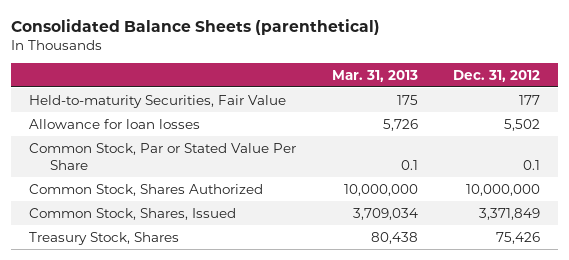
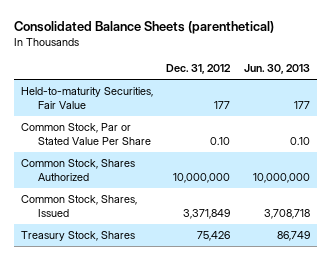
- | Mar. 31, 2013 | Dec. 31, 2012
+ | Dec. 31, 2012 | Jun. 30, 2013
- Allowance for loan losses | 5,726 | 5,502
- Common Stock, Par or Stated Value Per Share | 0.1 | 0.1
+ Common Stock, Par or Stated Value Per Share | 0.10 | 0.10

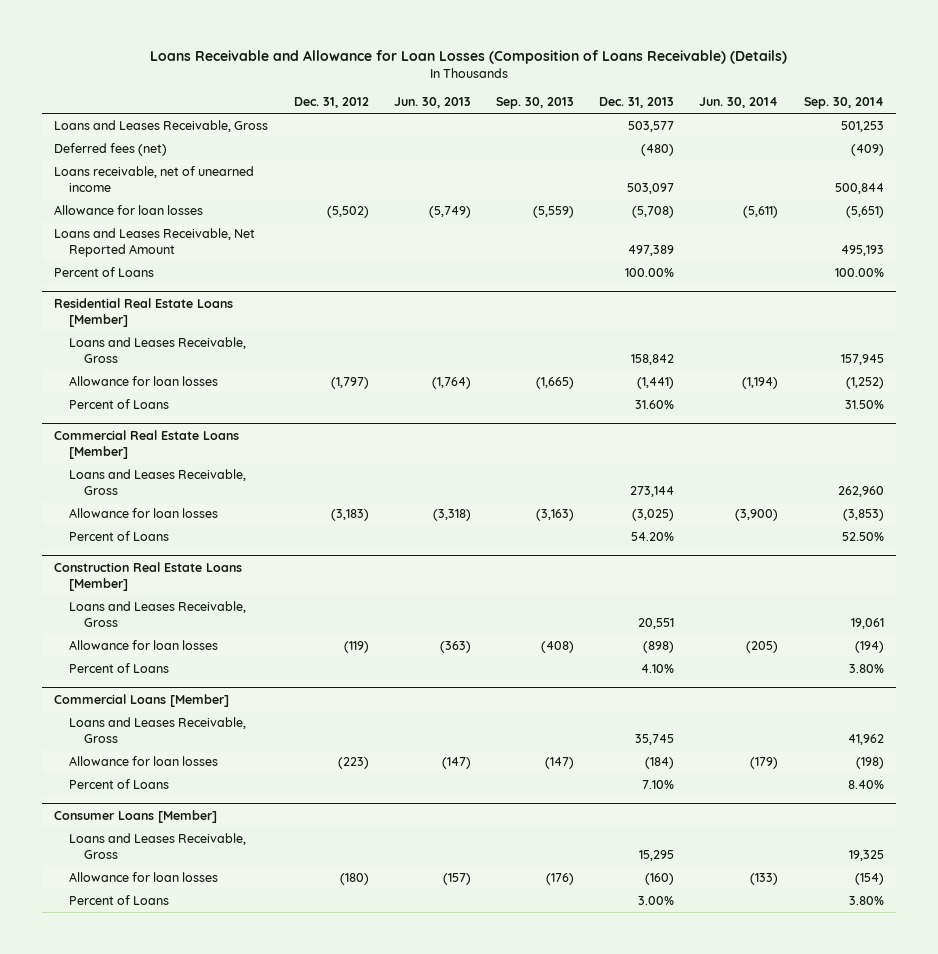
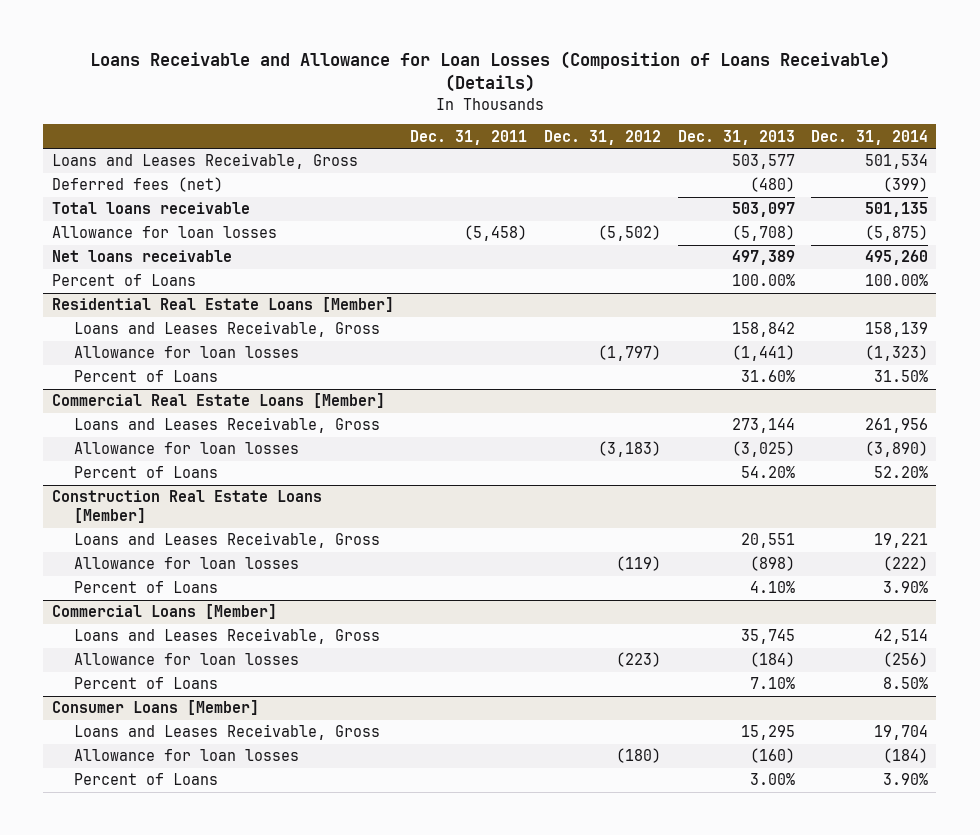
- | Dec. 31, 2012 | Jun. 30, 2013 | Sep. 30, 2013 | Dec. 31, 2013 | Jun. 30, 2014 | Sep. 30, 2014
+ | Dec. 31, 2011 | Dec. 31, 2012 | Dec. 31, 2013 | Dec. 31, 2014
- Loans receivable, net of unearned income | | | | 503,097 | | 500,844
+ Total loans receivable | | | 503,097 | 501,135
- Loans and Leases Receivable, Net Reported Amount | | | | 497,389 | | 495,193
+ Net loans receivable | | | 497,389 | 495,260

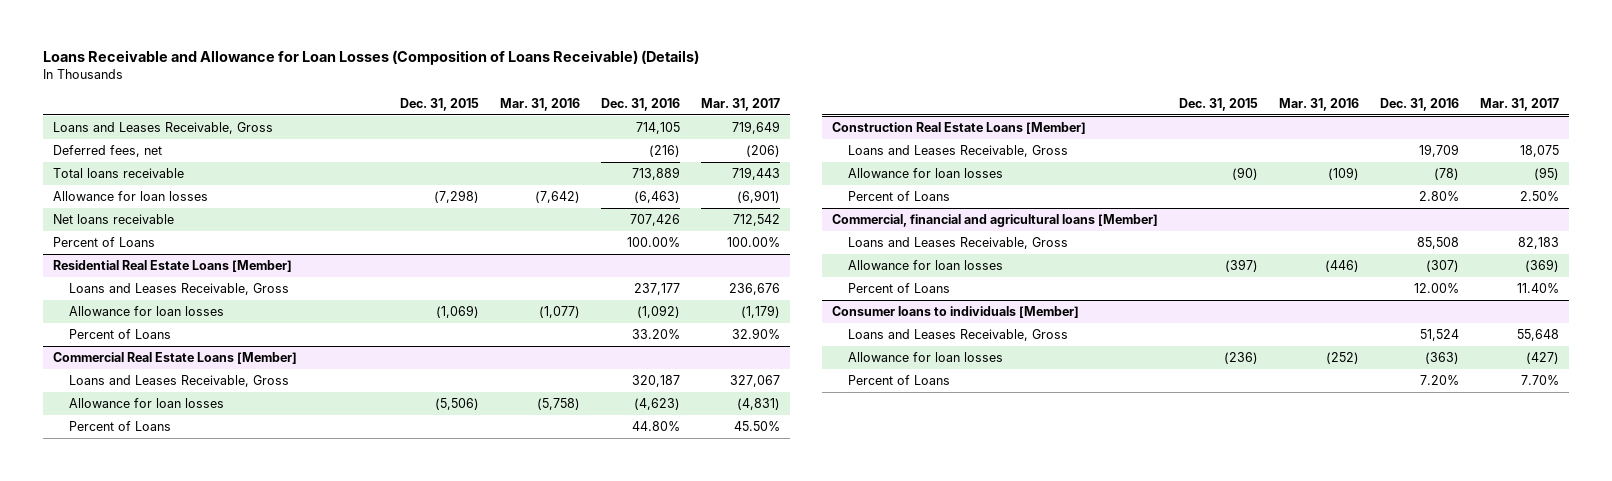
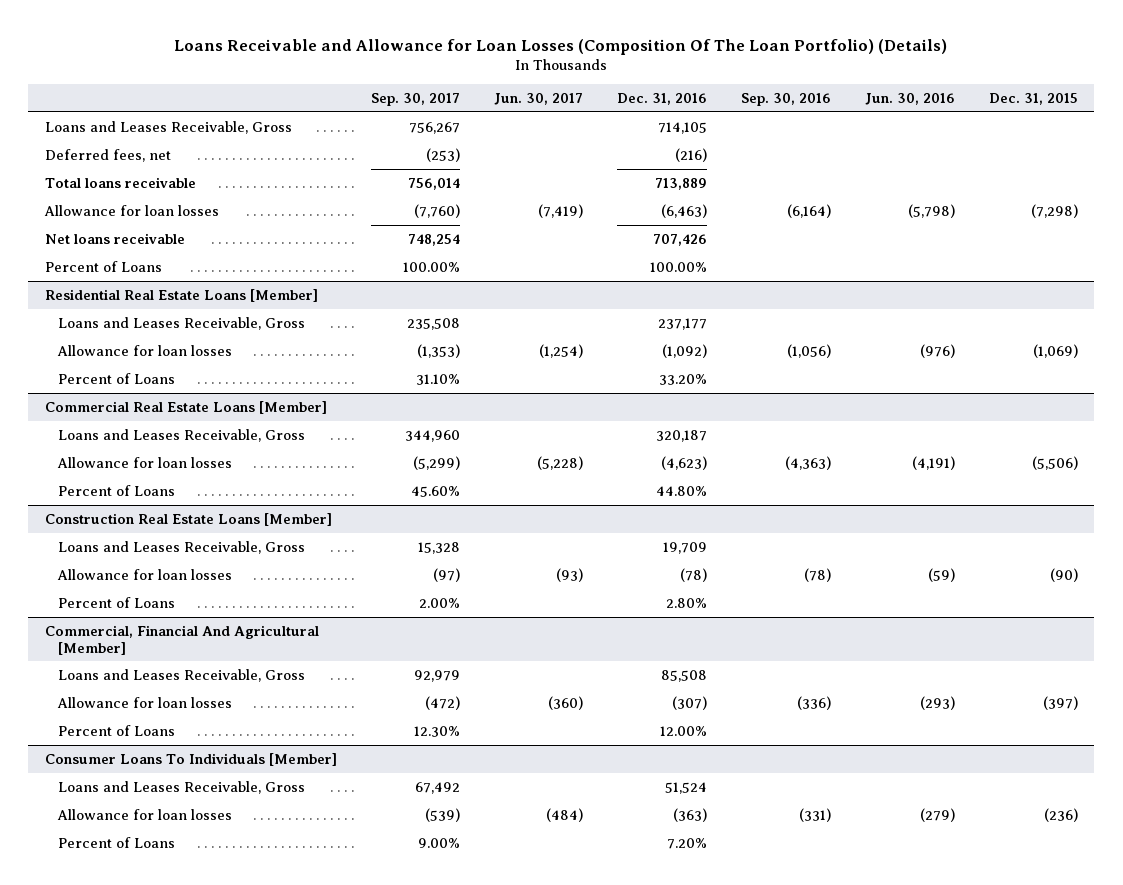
- Loans Receivable and Allowance for Loan Losses (Composition of Loans Receivable) (Details)
+ Loans Receivable and Allowance for Loan Losses (Composition Of The Loan Portfolio) (Details)
- | Dec. 31, 2015 | Mar. 31, 2016 | Dec. 31, 2016 | Mar. 31, 2017
+ | Sep. 30, 2017 | Jun. 30, 2017 | Dec. 31, 2016 | Sep. 30, 2016 | Jun. 30, 2016 | Dec. 31, 2015
- Commercial, financial and agricultural loans [Member]
+ Commercial, Financial And Agricultural [Member]
- Consumer loans to individuals [Member]
+ Consumer Loans To Individuals [Member]

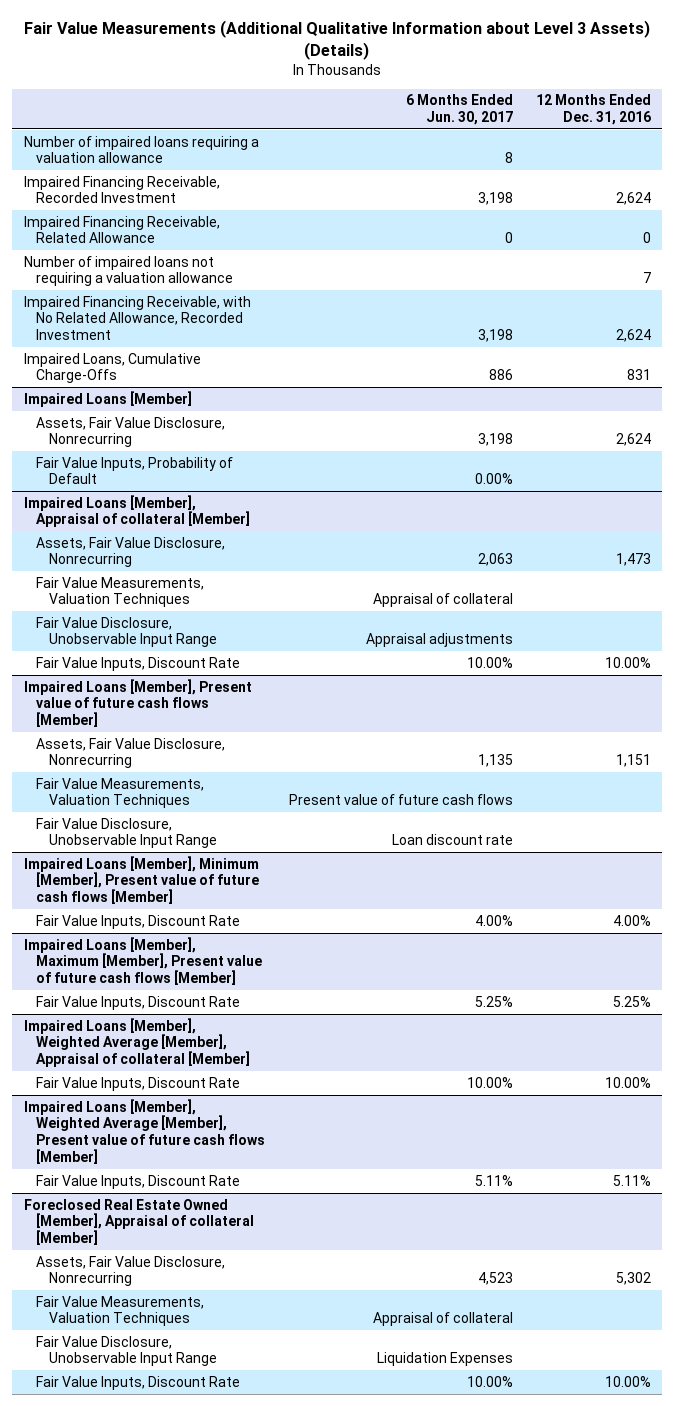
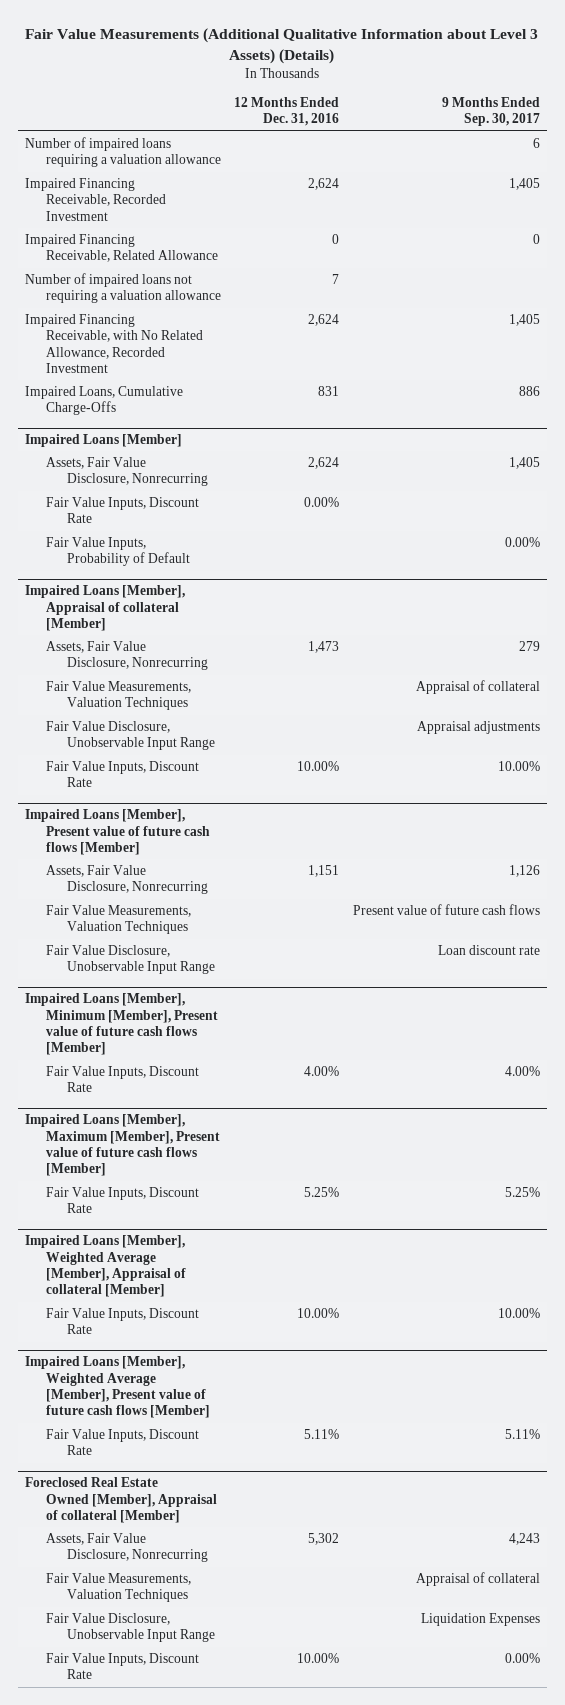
- | 6 Months Ended Jun. 30, 2017 | 12 Months Ended Dec. 31, 2016
+ | 12 Months Ended Dec. 31, 2016 | 9 Months Ended Sep. 30, 2017
@ Impaired Loans [Member]
+ Fair Value Inputs, Discount Rate | 0.00% |

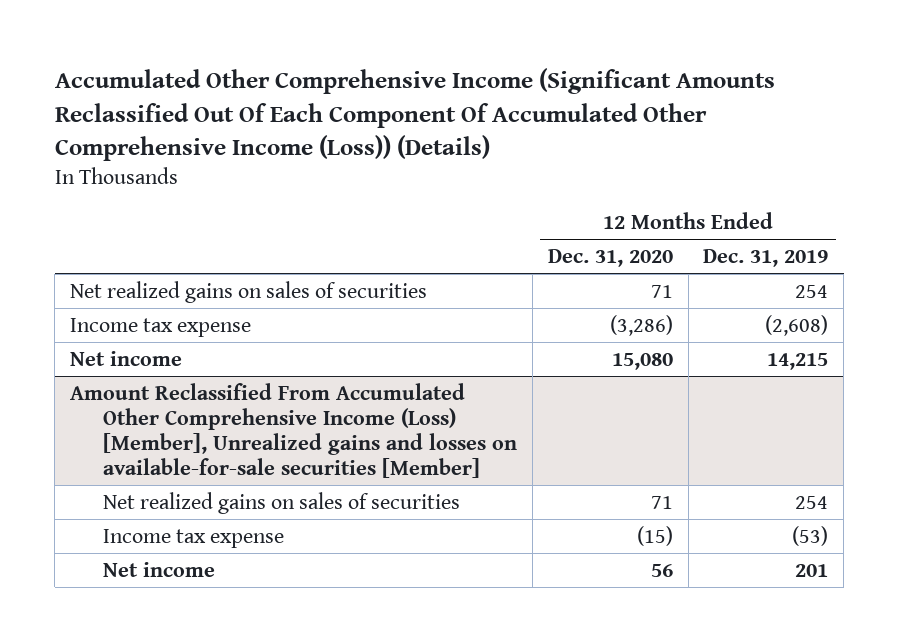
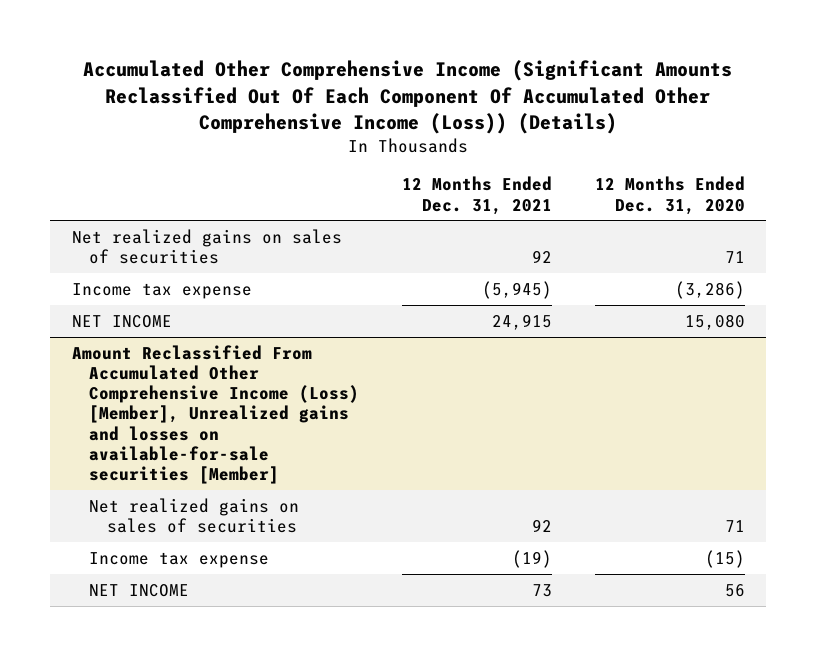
- | 12 Months Ended Dec. 31, 2020 | 12 Months Ended Dec. 31, 2019
+ | 12 Months Ended Dec. 31, 2021 | 12 Months Ended Dec. 31, 2020
- Net income | 15,080 | 14,215
+ NET INCOME | 24,915 | 15,080
@ Amount Reclassified From Accumulated Other Comprehensive Income (Loss) [Member], Unrealized gains and losses on available-for-sale securities [Member]
- Net income | 56 | 201
+ NET INCOME | 73 | 56

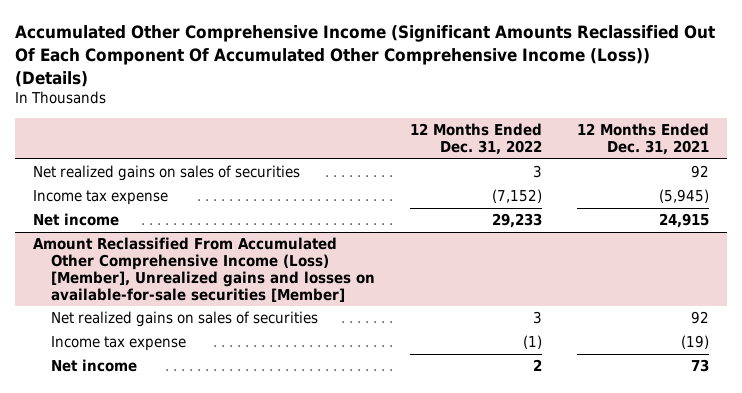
- | 12 Months Ended Dec. 31, 2021 | 12 Months Ended Dec. 31, 2020
+ | 12 Months Ended Dec. 31, 2022 | 12 Months Ended Dec. 31, 2021
- NET INCOME | 24,915 | 15,080
+ Net income | 29,233 | 24,915
@ Amount Reclassified From Accumulated Other Comprehensive Income (Loss) [Member], Unrealized gains and losses on available-for-sale securities [Member]
- NET INCOME | 73 | 56
+ Net income | 2 | 73

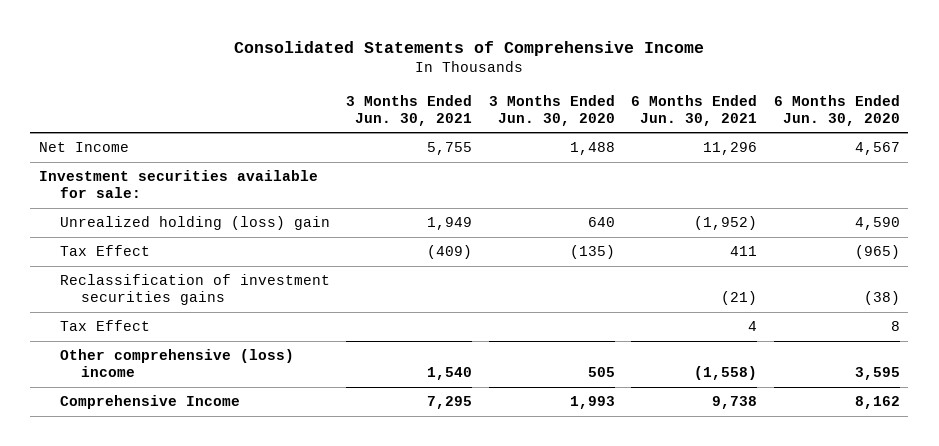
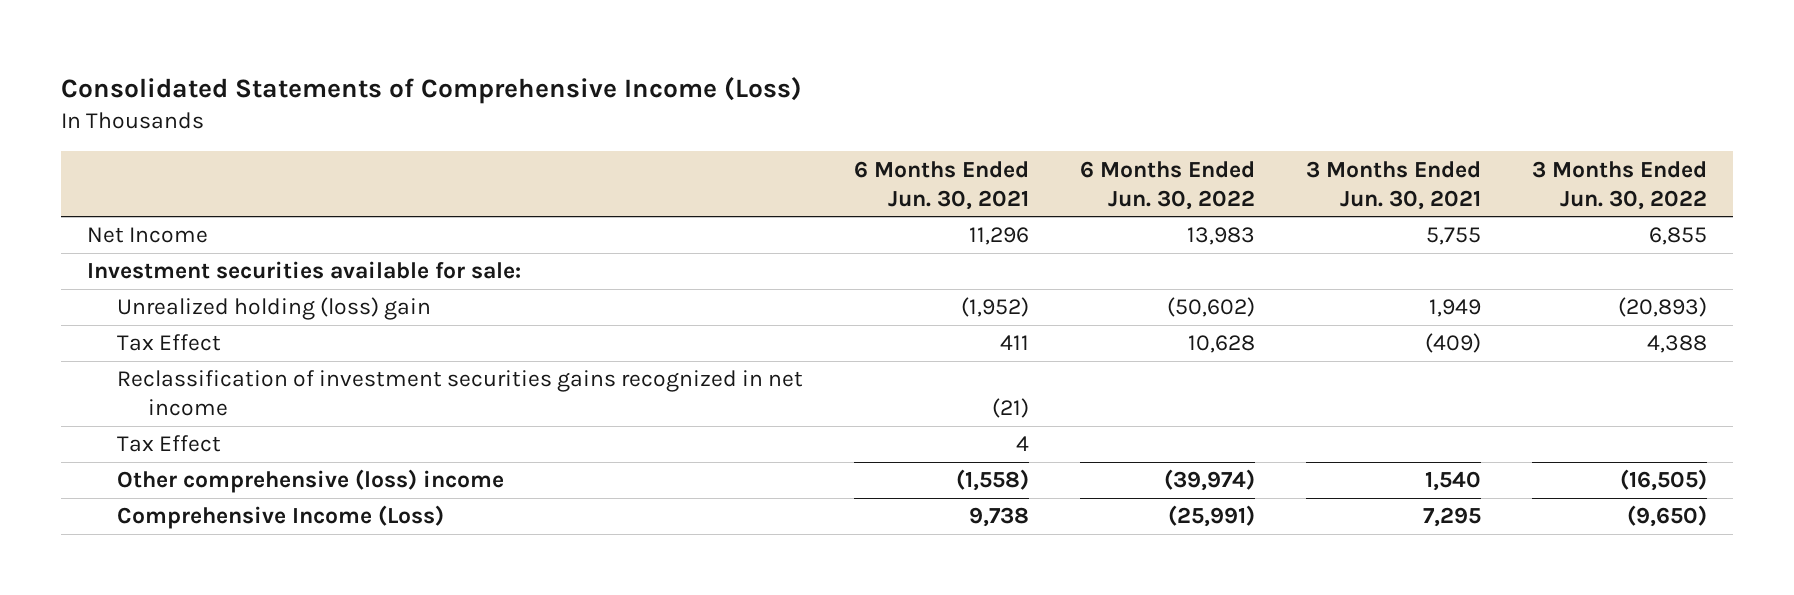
- Consolidated Statements of Comprehensive Income
+ Consolidated Statements of Comprehensive Income (Loss)
- | 3 Months Ended Jun. 30, 2021 | 3 Months Ended Jun. 30, 2020 | 6 Months Ended Jun. 30, 2021 | 6 Months Ended Jun. 30, 2020
+ | 6 Months Ended Jun. 30, 2021 | 6 Months Ended Jun. 30, 2022 | 3 Months Ended Jun. 30, 2021 | 3 Months Ended Jun. 30, 2022
- Reclassification of investment securities gains | | | (21) | (38)
+ Reclassification of investment securities gains recognized in net income | (21) | | |
- Comprehensive Income | 7,295 | 1,993 | 9,738 | 8,162
+ Comprehensive Income (Loss) | 9,738 | (25,991) | 7,295 | (9,650)

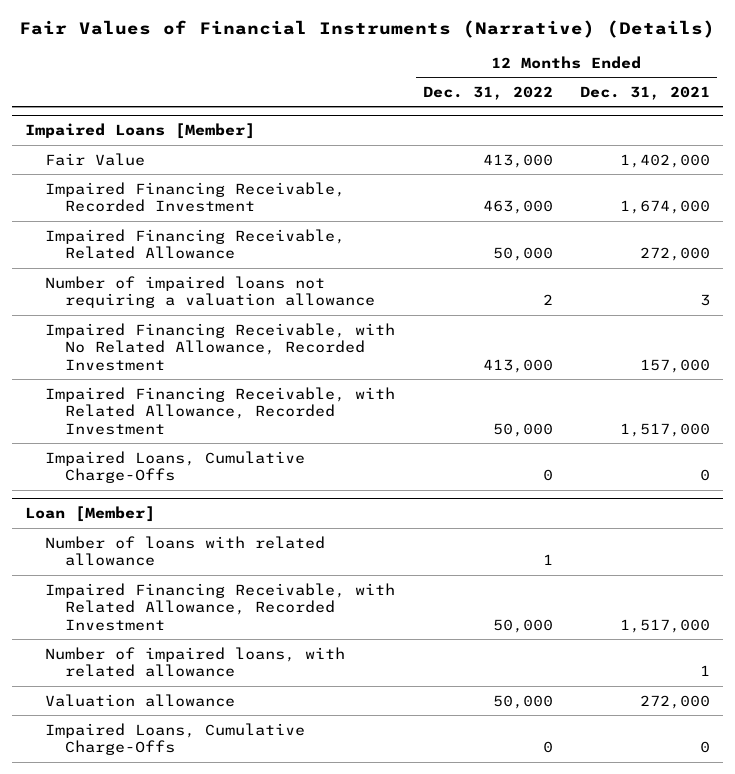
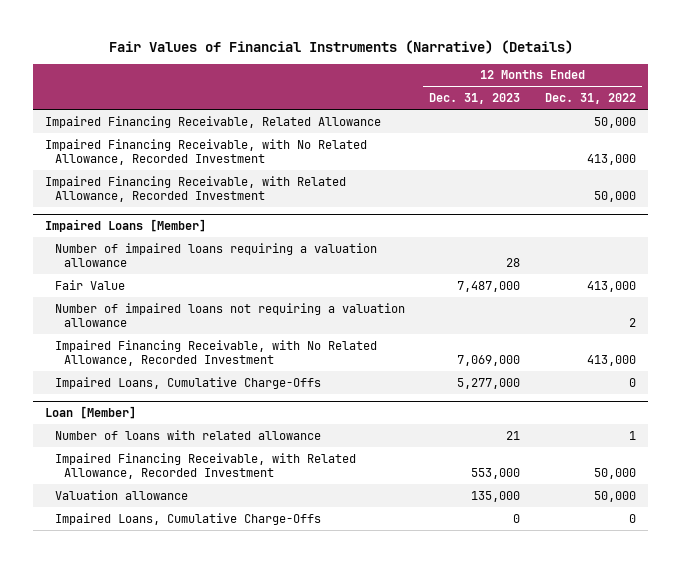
- | 12 Months Ended Dec. 31, 2022 | 12 Months Ended Dec. 31, 2021
+ | 12 Months Ended Dec. 31, 2023 | 12 Months Ended Dec. 31, 2022
+ Impaired Financing Receivable, Related Allowance | | 50,000
+ Impaired Financing Receivable, with No Related Allowance, Recorded Investment | | 413,000
+ Impaired Financing Receivable, with Related Allowance, Recorded Investment | | 50,000
@ Impaired Loans [Member]
+ Number of impaired loans requiring a valuation allowance | 28 |
- Impaired Financing Receivable, Recorded Investment | 463,000 | 1,674,000
- Impaired Financing Receivable, Related Allowance | 50,000 | 272,000
- Impaired Financing Receivable, with Related Allowance, Recorded Investment | 50,000 | 1,517,000
@ Loan [Member]
- Number of impaired loans, with related allowance | | 1

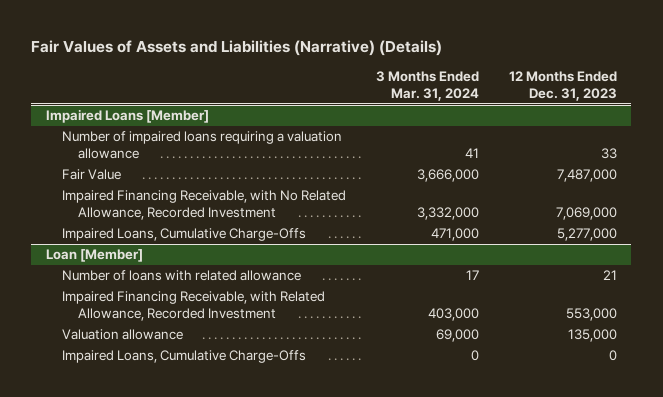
- Fair Values of Financial Instruments (Narrative) (Details)
+ Fair Values of Assets and Liabilities (Narrative) (Details)
- | 12 Months Ended Dec. 31, 2023 | 12 Months Ended Dec. 31, 2022
+ | 3 Months Ended Mar. 31, 2024 | 12 Months Ended Dec. 31, 2023
- Impaired Financing Receivable, Related Allowance | | 50,000
- Impaired Financing Receivable, with No Related Allowance, Recorded Investment | | 413,000
- Impaired Financing Receivable, with Related Allowance, Recorded Investment | | 50,000
@ Impaired Loans [Member]
- Number of impaired loans requiring a valuation allowance | 28 |
+ Number of impaired loans requiring a valuation allowance | 41 | 33
- Number of impaired loans not requiring a valuation allowance | | 2

